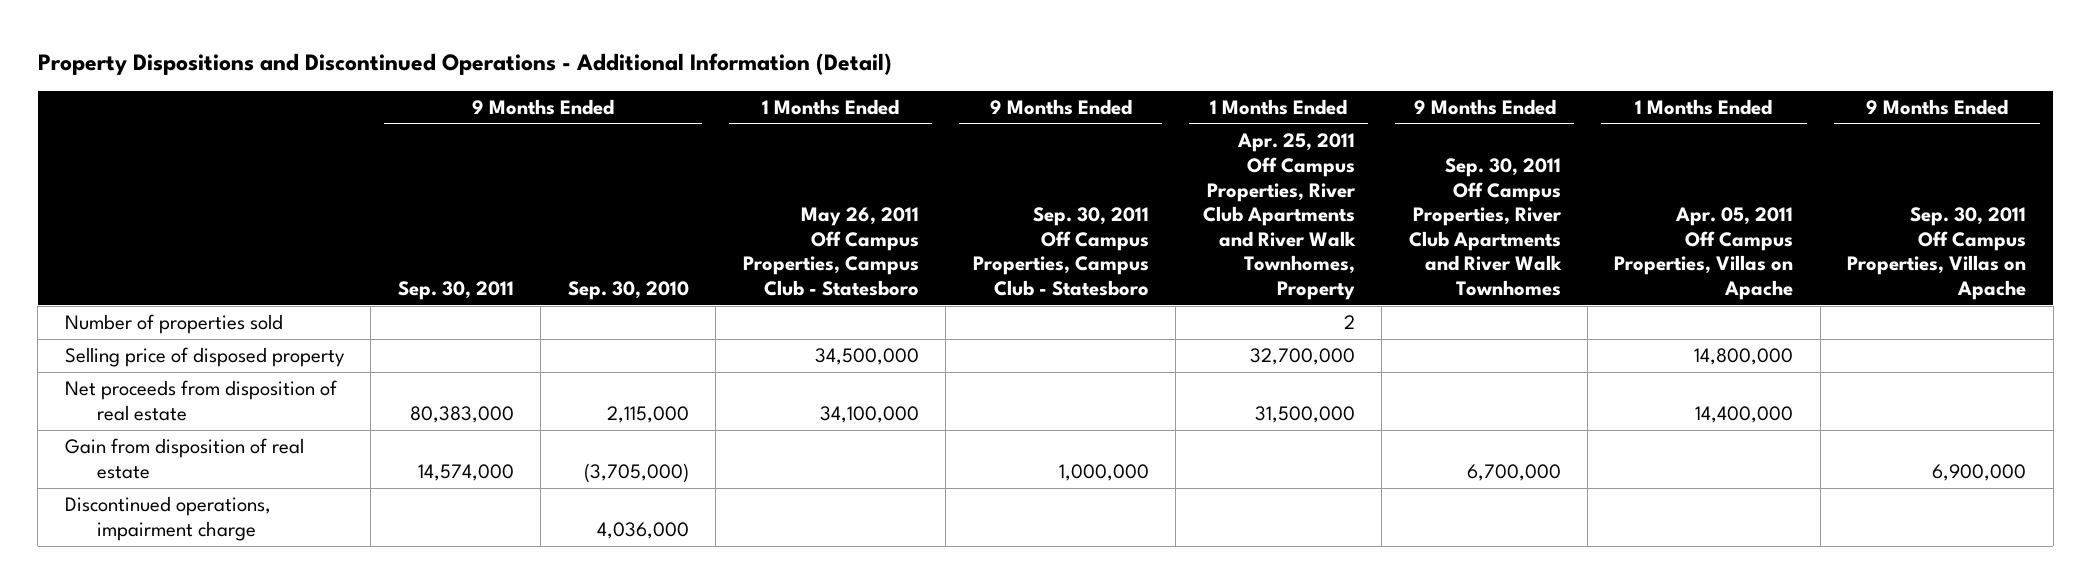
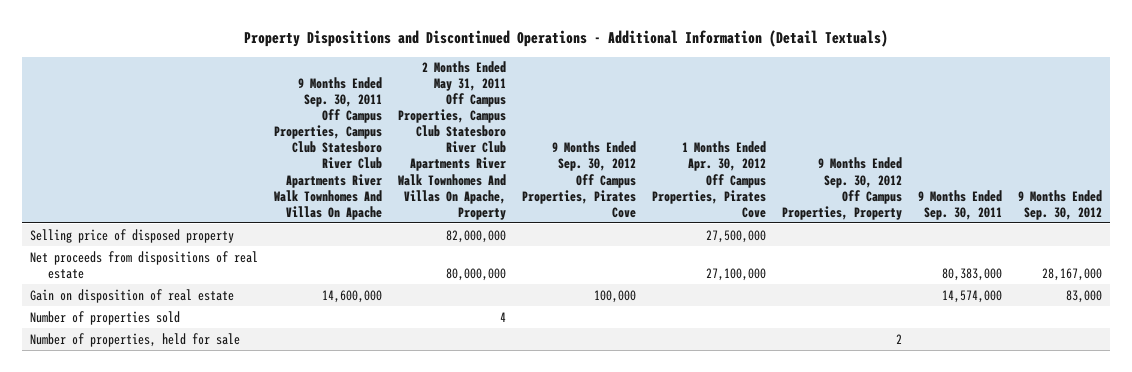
- Property Dispositions and Discontinued Operations - Additional Information (Detail)
+ Property Dispositions and Discontinued Operations - Additional Information (Detail Textuals)
- | 9 Months Ended Sep. 30, 2011 | 9 Months Ended Sep. 30, 2010 | 1 Months Ended May 26, 2011 Off Campus Properties, Campus Club - Statesboro | 9 Months Ended Sep. 30, 2011 Off Campus Properties, Campus Club - Statesboro | 1 Months Ended Apr. 25, 2011 Off Campus Properties, River Club Apartments and River Walk Townhomes, Property | 9 Months Ended Sep. 30, 2011 Off Campus Properties, River Club Apartments and River Walk Townhomes | 1 Months Ended Apr. 05, 2011 Off Campus Properties, Villas on Apache | 9 Months Ended Sep. 30, 2011 Off Campus Properties, Villas on Apache
+ | 9 Months Ended Sep. 30, 2011 Off Campus Properties, Campus Club Statesboro River Club Apartments River Walk Townhomes And Villas On Apache | 2 Months Ended May 31, 2011 Off Campus Properties, Campus Club Statesboro River Club Apartments River Walk Townhomes And Villas On Apache, Property | 9 Months Ended Sep. 30, 2012 Off Campus Properties, Pirates Cove | 1 Months Ended Apr. 30, 2012 Off Campus Properties, Pirates Cove | 9 Months Ended Sep. 30, 2012 Off Campus Properties, Property | 9 Months Ended Sep. 30, 2011 | 9 Months Ended Sep. 30, 2012
- Net proceeds from disposition of real estate | 80,383,000 | 2,115,000 | 34,100,000 | | 31,500,000 | | 14,400,000 |
- Gain from disposition of real estate | 14,574,000 | (3,705,000) | | 1,000,000 | | 6,700,000 | | 6,900,000
- Discontinued operations, impairment charge | | 4,036,000 | | | | | |
+ Net proceeds from dispositions of real estate | | 80,000,000 | | 27,100,000 | | 80,383,000 | 28,167,000
+ Gain on disposition of real estate | 14,600,000 | | 100,000 | | | 14,574,000 | 83,000
moved down: Number of properties sold | | 4 | | | | |
+ Number of properties, held for sale | | | | | 2 | |

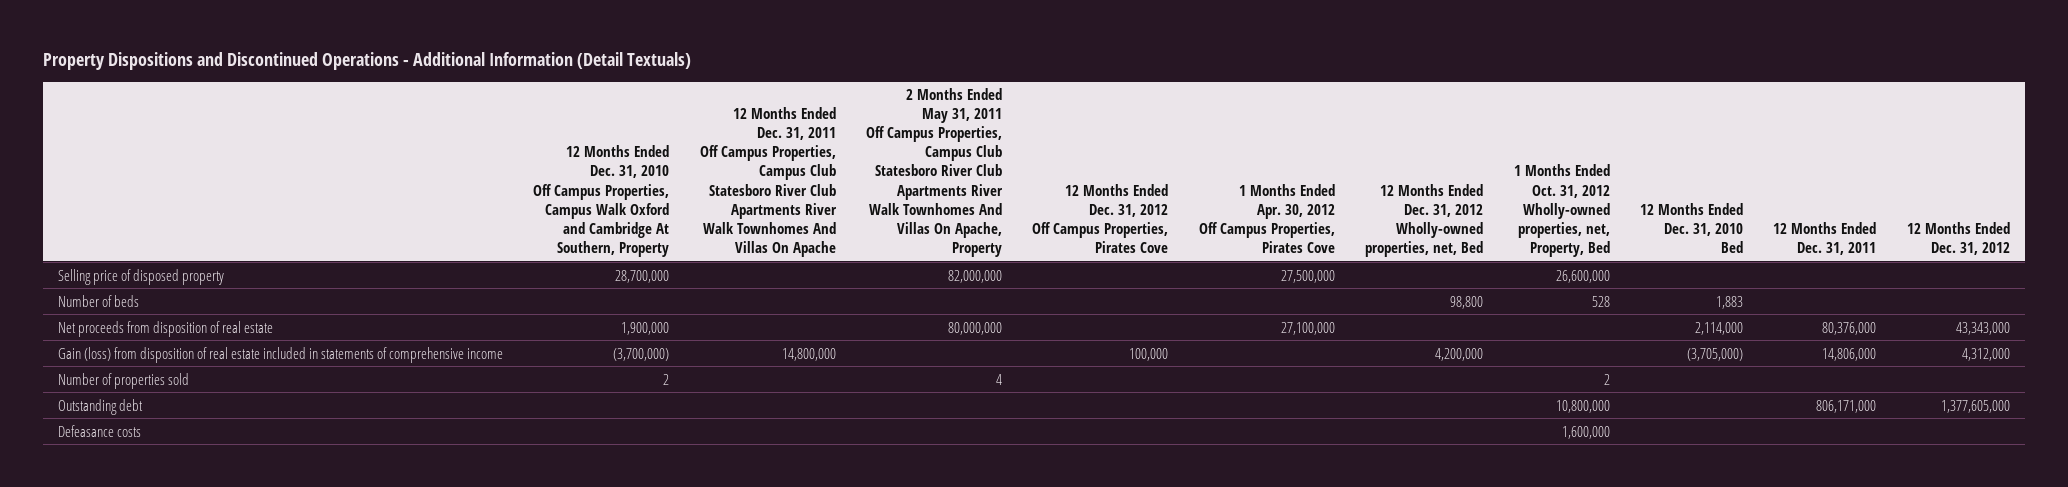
- | 9 Months Ended Sep. 30, 2011 Off Campus Properties, Campus Club Statesboro River Club Apartments River Walk Townhomes And Villas On Apache | 2 Months Ended May 31, 2011 Off Campus Properties, Campus Club Statesboro River Club Apartments River Walk Townhomes And Villas On Apache, Property | 9 Months Ended Sep. 30, 2012 Off Campus Properties, Pirates Cove | 1 Months Ended Apr. 30, 2012 Off Campus Properties, Pirates Cove | 9 Months Ended Sep. 30, 2012 Off Campus Properties, Property | 9 Months Ended Sep. 30, 2011 | 9 Months Ended Sep. 30, 2012
+ | 12 Months Ended Dec. 31, 2010 Off Campus Properties, Campus Walk Oxford and Cambridge At Southern, Property | 12 Months Ended Dec. 31, 2011 Off Campus Properties, Campus Club Statesboro River Club Apartments River Walk Townhomes And Villas On Apache | 2 Months Ended May 31, 2011 Off Campus Properties, Campus Club Statesboro River Club Apartments River Walk Townhomes And Villas On Apache, Property | 12 Months Ended Dec. 31, 2012 Off Campus Properties, Pirates Cove | 1 Months Ended Apr. 30, 2012 Off Campus Properties, Pirates Cove | 12 Months Ended Dec. 31, 2012 Wholly-owned properties, net, Bed | 1 Months Ended Oct. 31, 2012 Wholly-owned properties, net, Property, Bed | 12 Months Ended Dec. 31, 2010 Bed | 12 Months Ended Dec. 31, 2011 | 12 Months Ended Dec. 31, 2012
- Net proceeds from dispositions of real estate | | 80,000,000 | | 27,100,000 | | 80,383,000 | 28,167,000
- Gain on disposition of real estate | 14,600,000 | | 100,000 | | | 14,574,000 | 83,000
+ Number of beds | | | | | | 98,800 | 528 | 1,883 | |
+ Net proceeds from disposition of real estate | 1,900,000 | | 80,000,000 | | 27,100,000 | | | 2,114,000 | 80,376,000 | 43,343,000
+ Gain (loss) from disposition of real estate included in statements of comprehensive income | (3,700,000) | 14,800,000 | | 100,000 | | 4,200,000 | | (3,705,000) | 14,806,000 | 4,312,000
- Number of properties, held for sale | | | | | 2 | |
+ Outstanding debt | | | | | | | 10,800,000 | | 806,171,000 | 1,377,605,000
+ Defeasance costs | | | | | | | 1,600,000 | | |

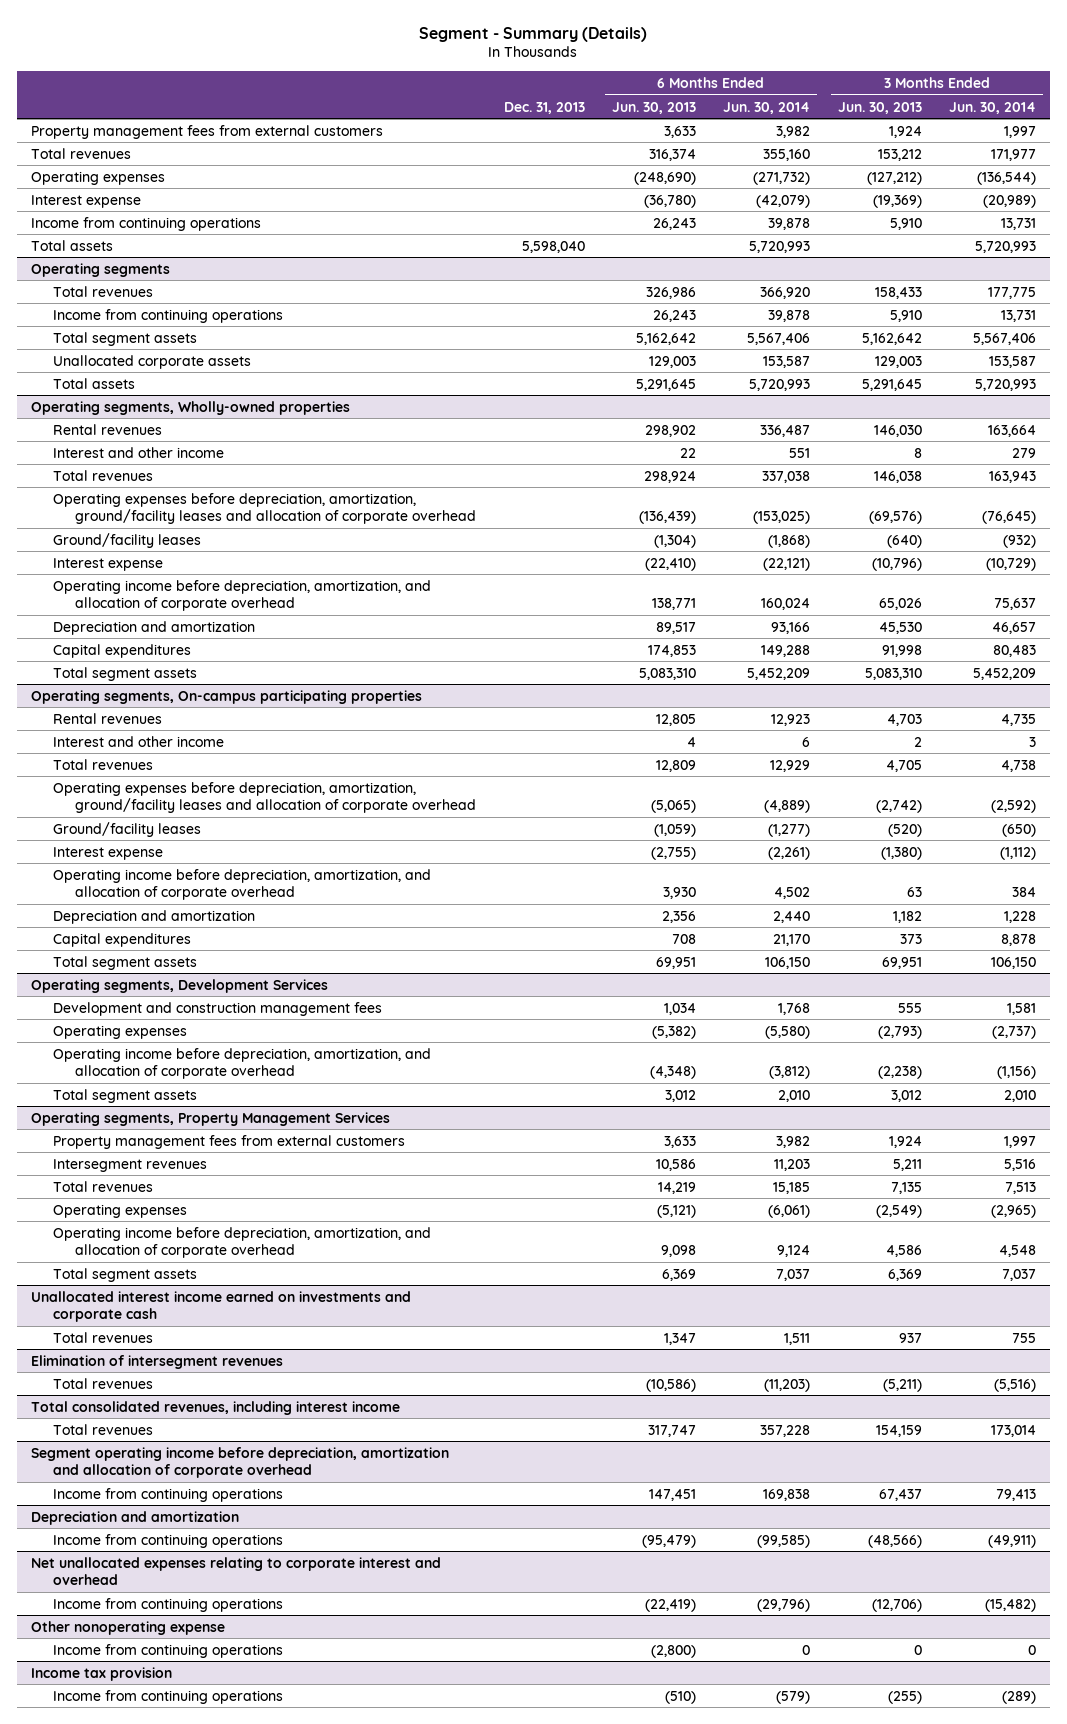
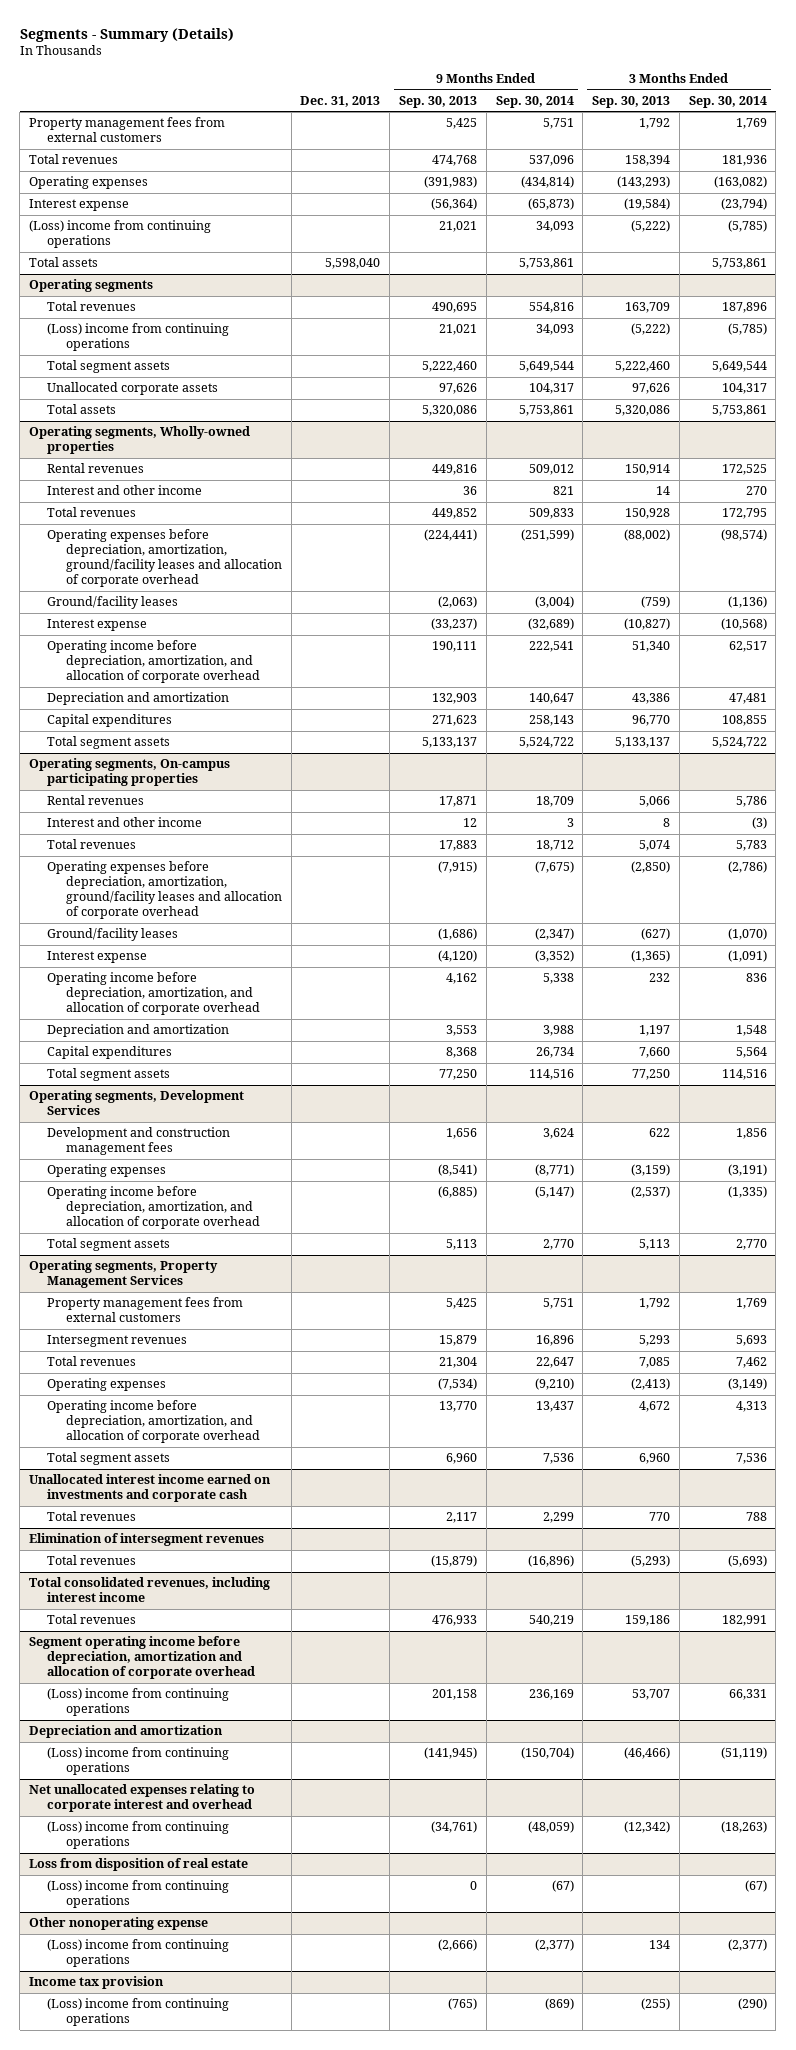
- Segment - Summary (Details)
+ Segments - Summary (Details)
- | Dec. 31, 2013 | 6 Months Ended Jun. 30, 2013 | 6 Months Ended Jun. 30, 2014 | 3 Months Ended Jun. 30, 2013 | 3 Months Ended Jun. 30, 2014
+ | Dec. 31, 2013 | 9 Months Ended Sep. 30, 2013 | 9 Months Ended Sep. 30, 2014 | 3 Months Ended Sep. 30, 2013 | 3 Months Ended Sep. 30, 2014
- Income from continuing operations | | 26,243 | 39,878 | 5,910 | 13,731
+ (Loss) income from continuing operations | | 21,021 | 34,093 | (5,222) | (5,785)
@ Operating segments
- Income from continuing operations | | 26,243 | 39,878 | 5,910 | 13,731
+ (Loss) income from continuing operations | | 21,021 | 34,093 | (5,222) | (5,785)
@ Segment operating income before depreciation, amortization and allocation of corporate overhead
- Income from continuing operations | | 147,451 | 169,838 | 67,437 | 79,413
+ (Loss) income from continuing operations | | 201,158 | 236,169 | 53,707 | 66,331
@ Depreciation and amortization
- Income from continuing operations | | (95,479) | (99,585) | (48,566) | (49,911)
+ (Loss) income from continuing operations | | (141,945) | (150,704) | (46,466) | (51,119)
@ Net unallocated expenses relating to corporate interest and overhead
- Income from continuing operations | | (22,419) | (29,796) | (12,706) | (15,482)
+ (Loss) income from continuing operations | | (34,761) | (48,059) | (12,342) | (18,263)
+ Loss from disposition of real estate
+ (Loss) income from continuing operations | | 0 | (67) | | (67)
@ Other nonoperating expense
- Income from continuing operations | | (2,800) | 0 | 0 | 0
+ (Loss) income from continuing operations | | (2,666) | (2,377) | 134 | (2,377)
@ Income tax provision
- Income from continuing operations | | (510) | (579) | (255) | (289)
+ (Loss) income from continuing operations | | (765) | (869) | (255) | (290)

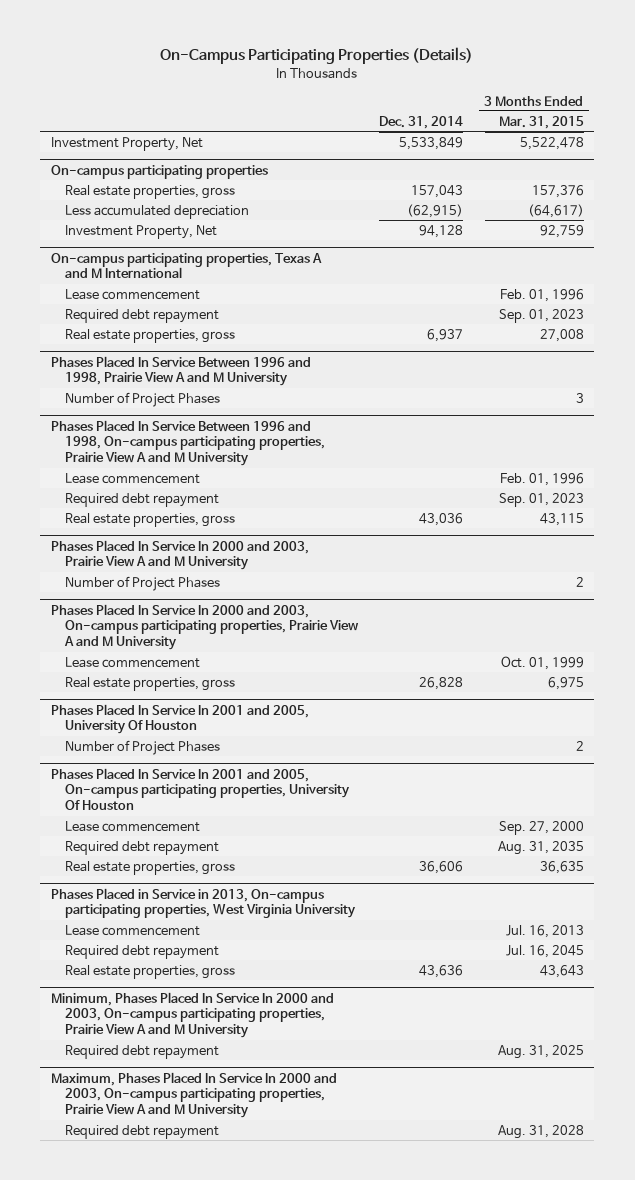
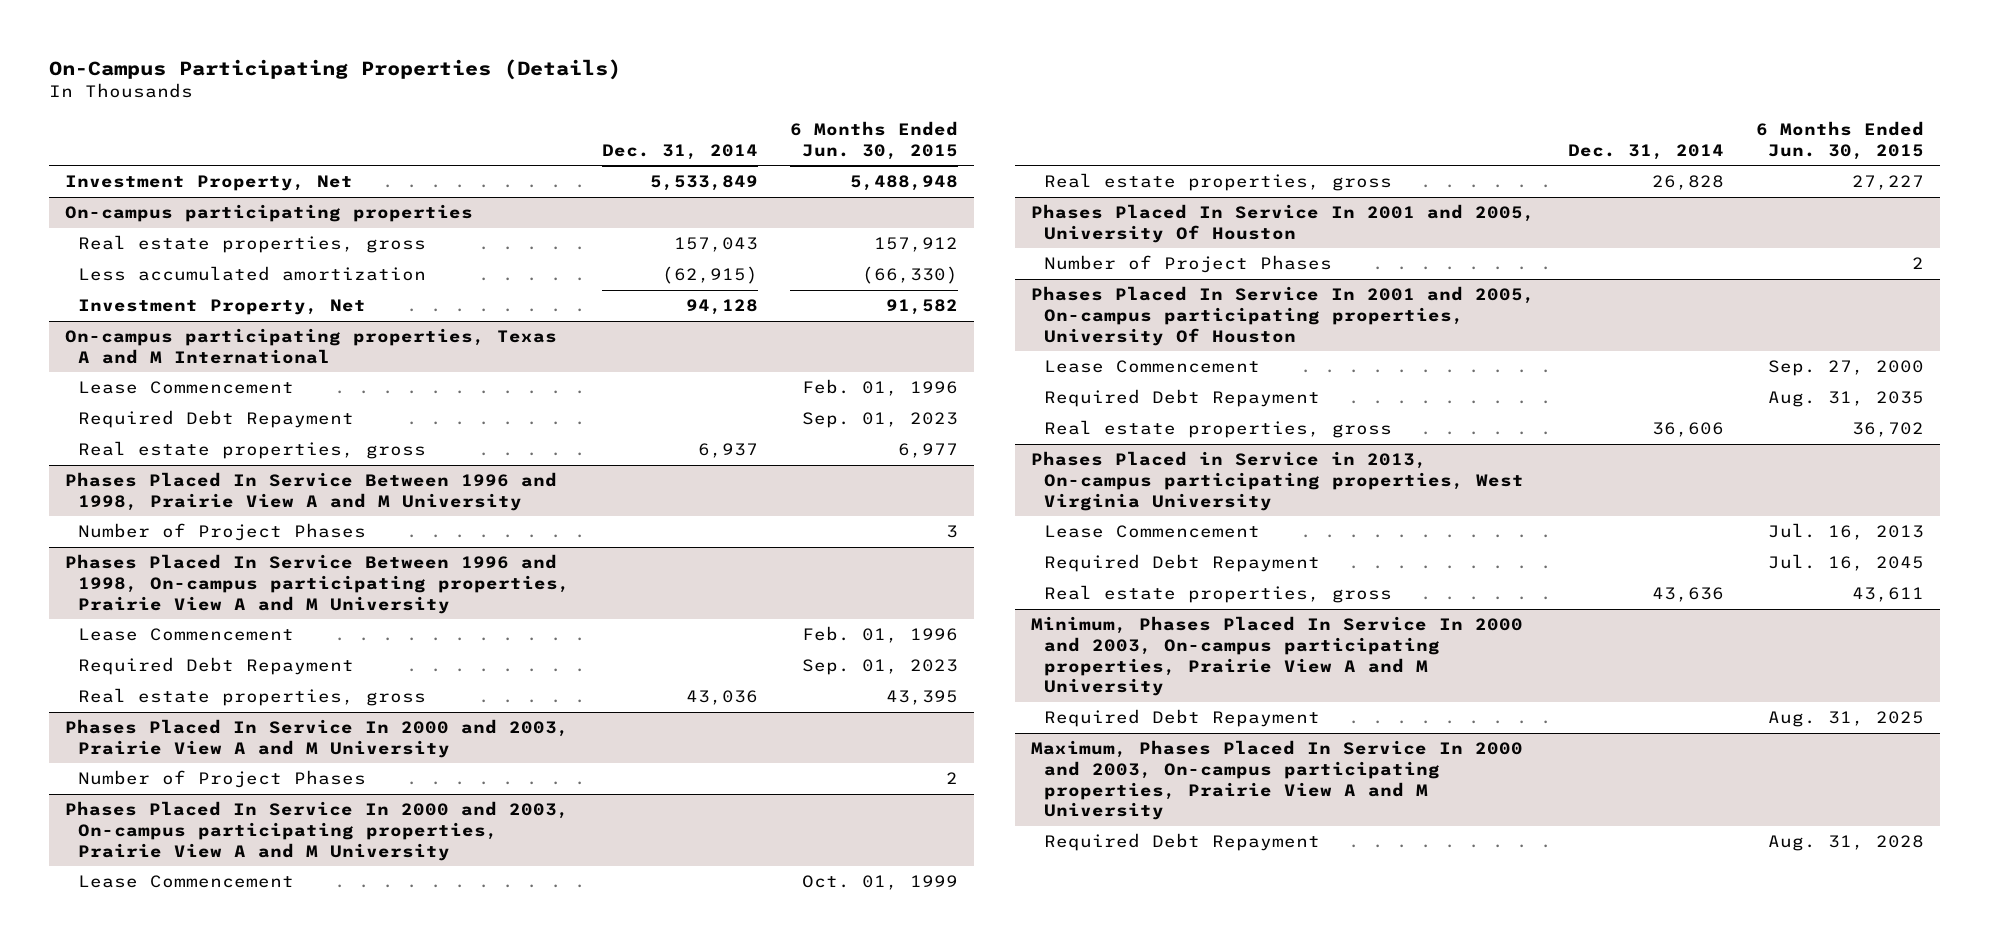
- | Dec. 31, 2014 | 3 Months Ended Mar. 31, 2015
+ | Dec. 31, 2014 | 6 Months Ended Jun. 30, 2015
@ On-campus participating properties
- Less accumulated depreciation | (62,915) | (64,617)
+ Less accumulated amortization | (62,915) | (66,330)
@ On-campus participating properties, Texas A and M International
- Lease commencement | | Feb. 01, 1996
- Required debt repayment | | Sep. 01, 2023
+ Lease Commencement | | Feb. 01, 1996
+ Required Debt Repayment | | Sep. 01, 2023
@ Phases Placed In Service Between 1996 and 1998, On-campus participating properties, Prairie View A and M University
- Lease commencement | | Feb. 01, 1996
- Required debt repayment | | Sep. 01, 2023
+ Lease Commencement | | Feb. 01, 1996
+ Required Debt Repayment | | Sep. 01, 2023
@ Phases Placed In Service In 2000 and 2003, On-campus participating properties, Prairie View A and M University
- Lease commencement | | Oct. 01, 1999
+ Lease Commencement | | Oct. 01, 1999
@ Phases Placed In Service In 2001 and 2005, On-campus participating properties, University Of Houston
- Lease commencement | | Sep. 27, 2000
- Required debt repayment | | Aug. 31, 2035
+ Lease Commencement | | Sep. 27, 2000
+ Required Debt Repayment | | Aug. 31, 2035
@ Phases Placed in Service in 2013, On-campus participating properties, West Virginia University
- Lease commencement | | Jul. 16, 2013
- Required debt repayment | | Jul. 16, 2045
+ Lease Commencement | | Jul. 16, 2013
+ Required Debt Repayment | | Jul. 16, 2045
@ Minimum, Phases Placed In Service In 2000 and 2003, On-campus participating properties, Prairie View A and M University
- Required debt repayment | | Aug. 31, 2025
+ Required Debt Repayment | | Aug. 31, 2025
@ Maximum, Phases Placed In Service In 2000 and 2003, On-campus participating properties, Prairie View A and M University
- Required debt repayment | | Aug. 31, 2028
+ Required Debt Repayment | | Aug. 31, 2028

